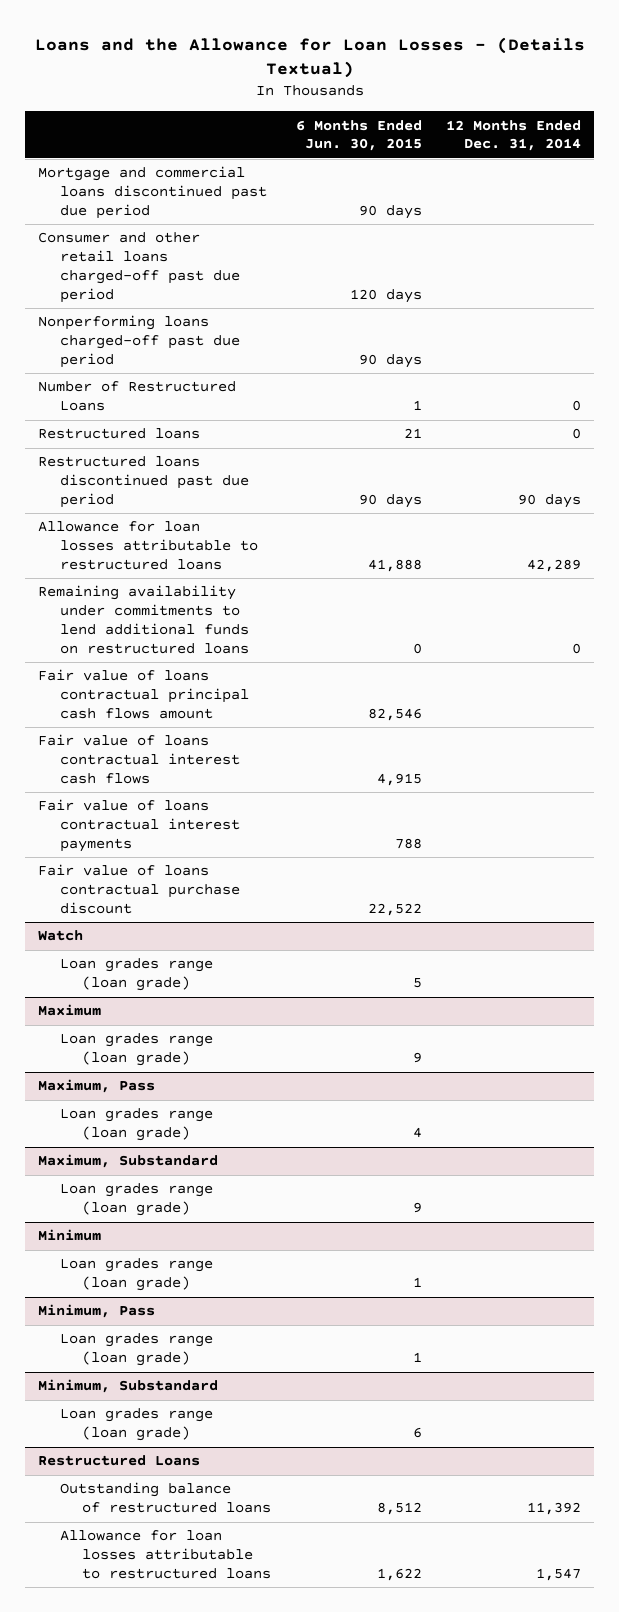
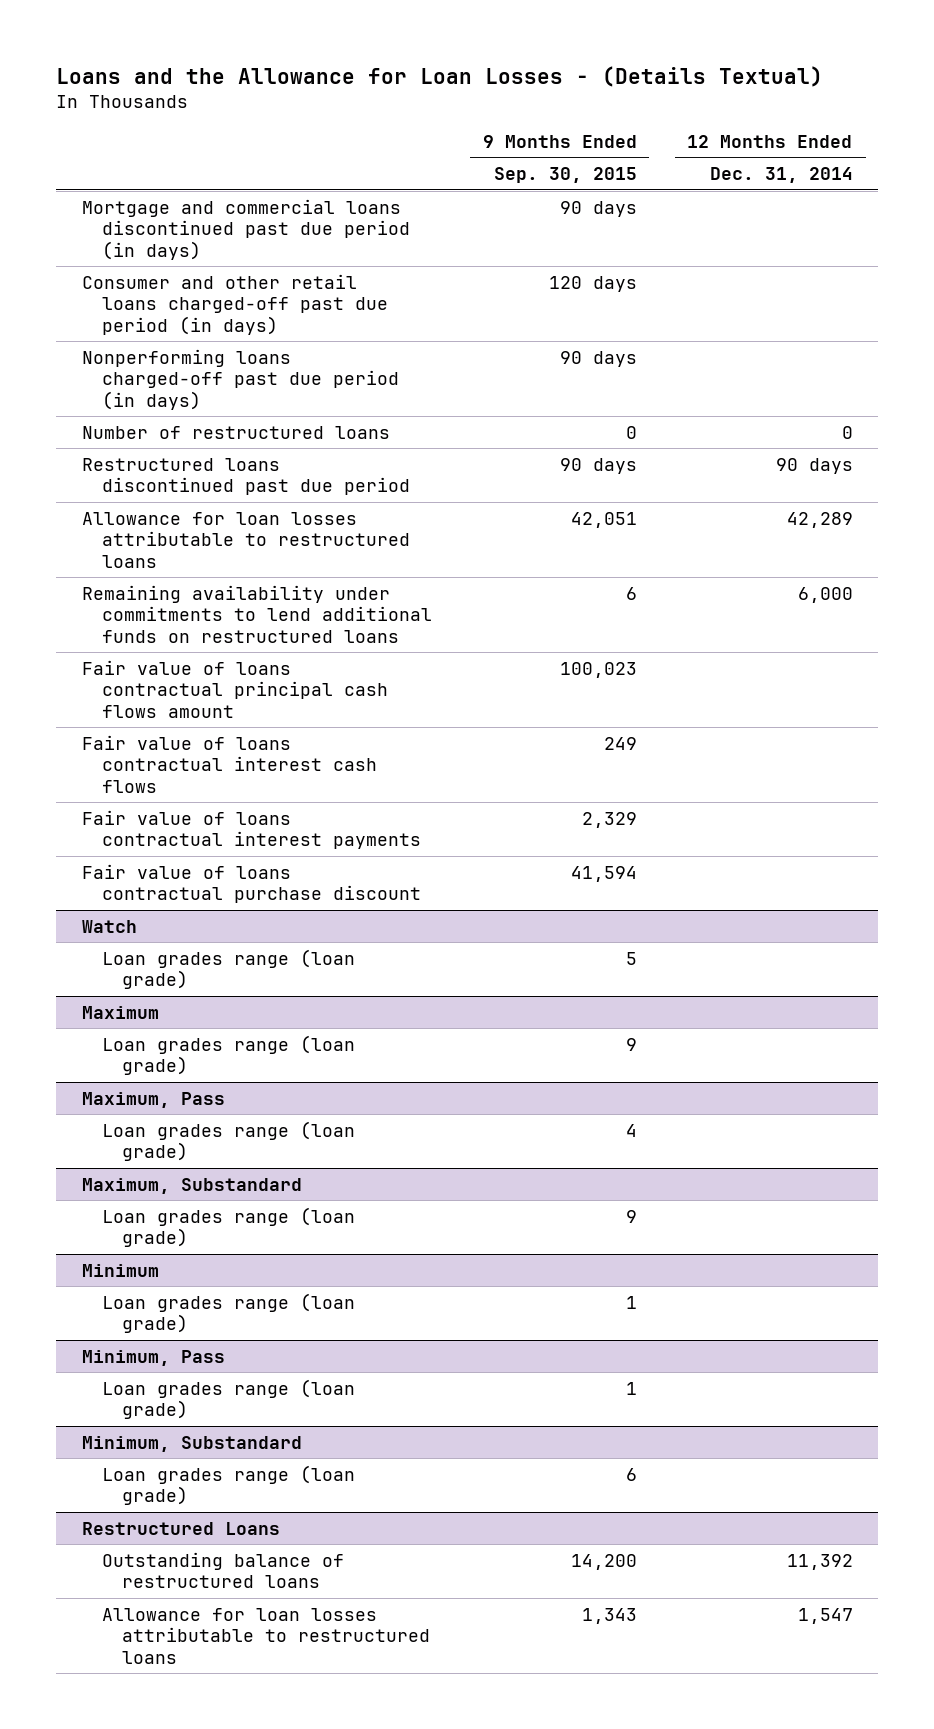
- | 6 Months Ended Jun. 30, 2015 | 12 Months Ended Dec. 31, 2014
+ | 9 Months Ended Sep. 30, 2015 | 12 Months Ended Dec. 31, 2014
- Mortgage and commercial loans discontinued past due period | 90 days |
- Consumer and other retail loans charged-off past due period | 120 days |
- Nonperforming loans charged-off past due period | 90 days |
- Number of Restructured Loans | 1 | 0
- Restructured loans | 21 | 0
+ Mortgage and commercial loans discontinued past due period (in days) | 90 days |
+ Consumer and other retail loans charged-off past due period (in days) | 120 days |
+ Nonperforming loans charged-off past due period (in days) | 90 days |
+ Number of restructured loans | 0 | 0
- Remaining availability under commitments to lend additional funds on restructured loans | 0 | 0
+ Remaining availability under commitments to lend additional funds on restructured loans | 6 | 6,000

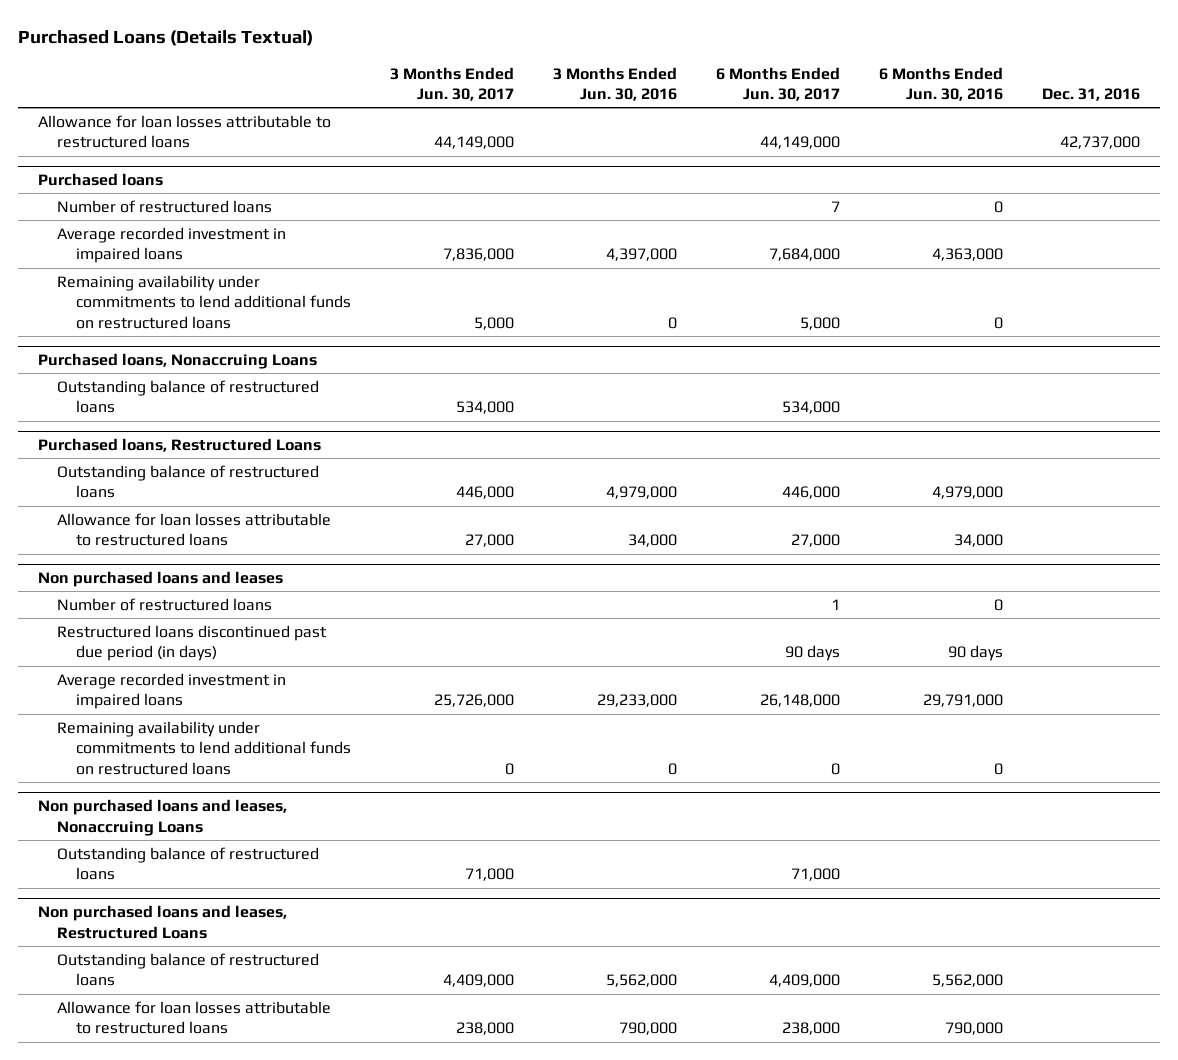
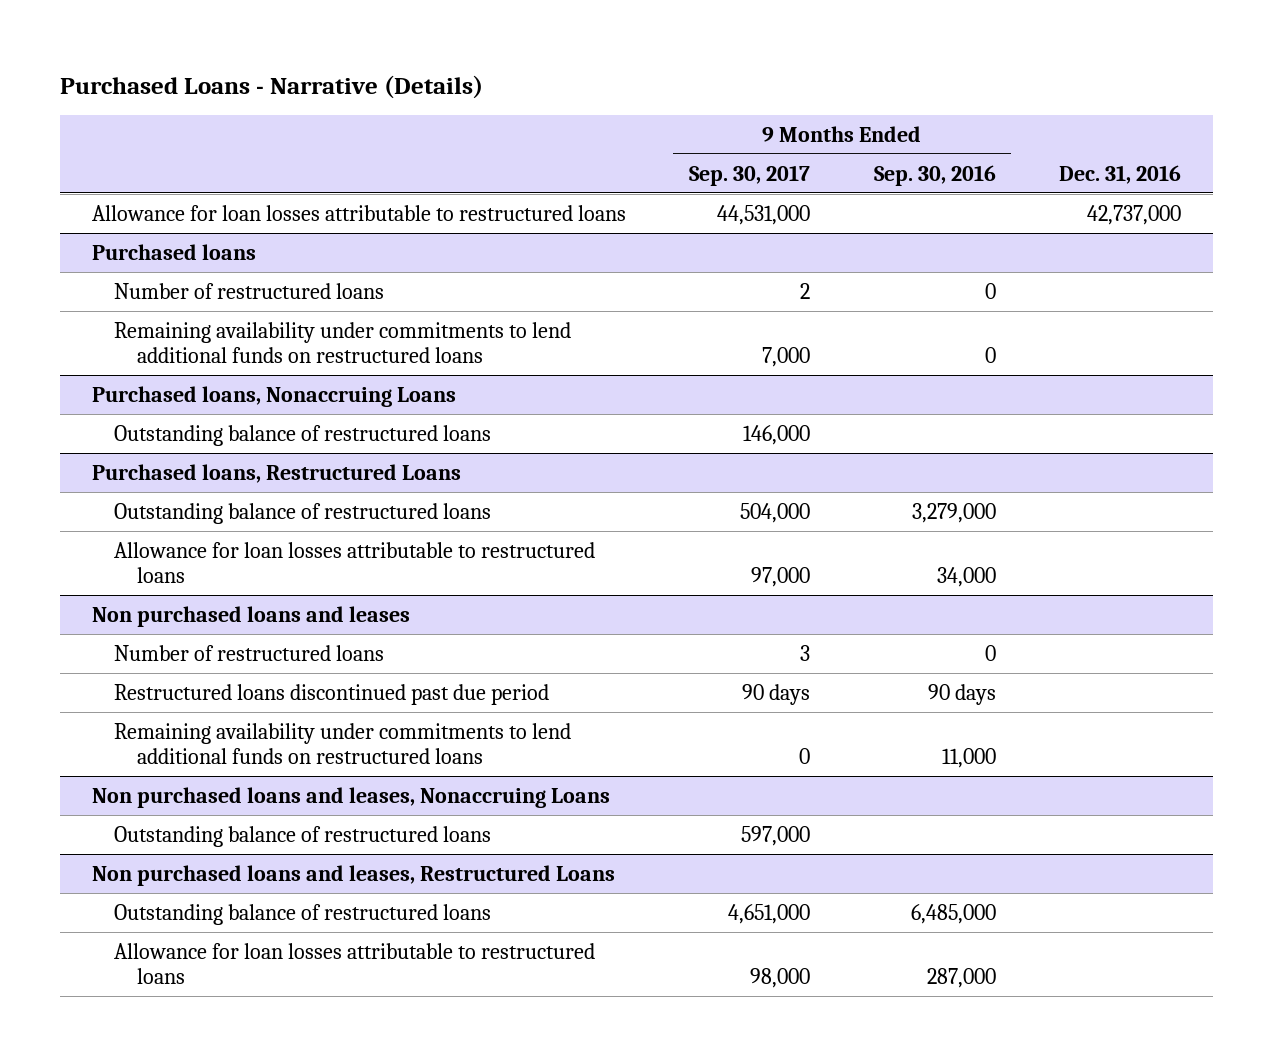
- Purchased Loans (Details Textual)
+ Purchased Loans - Narrative (Details)
- | 3 Months Ended Jun. 30, 2017 | 3 Months Ended Jun. 30, 2016 | 6 Months Ended Jun. 30, 2017 | 6 Months Ended Jun. 30, 2016 | Dec. 31, 2016
+ | 9 Months Ended Sep. 30, 2017 | 9 Months Ended Sep. 30, 2016 | Dec. 31, 2016
@ Purchased loans
- Average recorded investment in impaired loans | 7,836,000 | 4,397,000 | 7,684,000 | 4,363,000 |
@ Non purchased loans and leases
- Restructured loans discontinued past due period (in days) | | | 90 days | 90 days |
- Average recorded investment in impaired loans | 25,726,000 | 29,233,000 | 26,148,000 | 29,791,000 |
+ Restructured loans discontinued past due period | 90 days | 90 days |

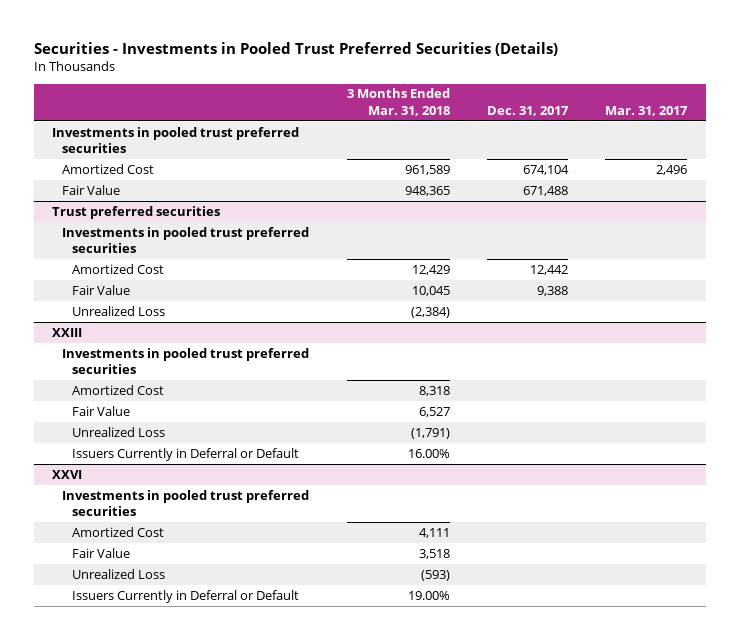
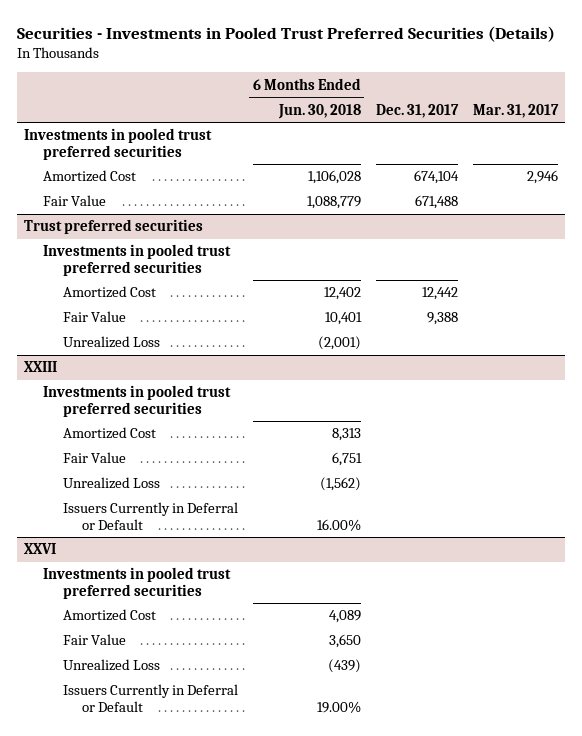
- | 3 Months Ended Mar. 31, 2018 | Dec. 31, 2017 | Mar. 31, 2017
+ | 6 Months Ended Jun. 30, 2018 | Dec. 31, 2017 | Mar. 31, 2017
- Amortized Cost | 961,589 | 674,104 | 2,496
+ Amortized Cost | 1,106,028 | 674,104 | 2,946

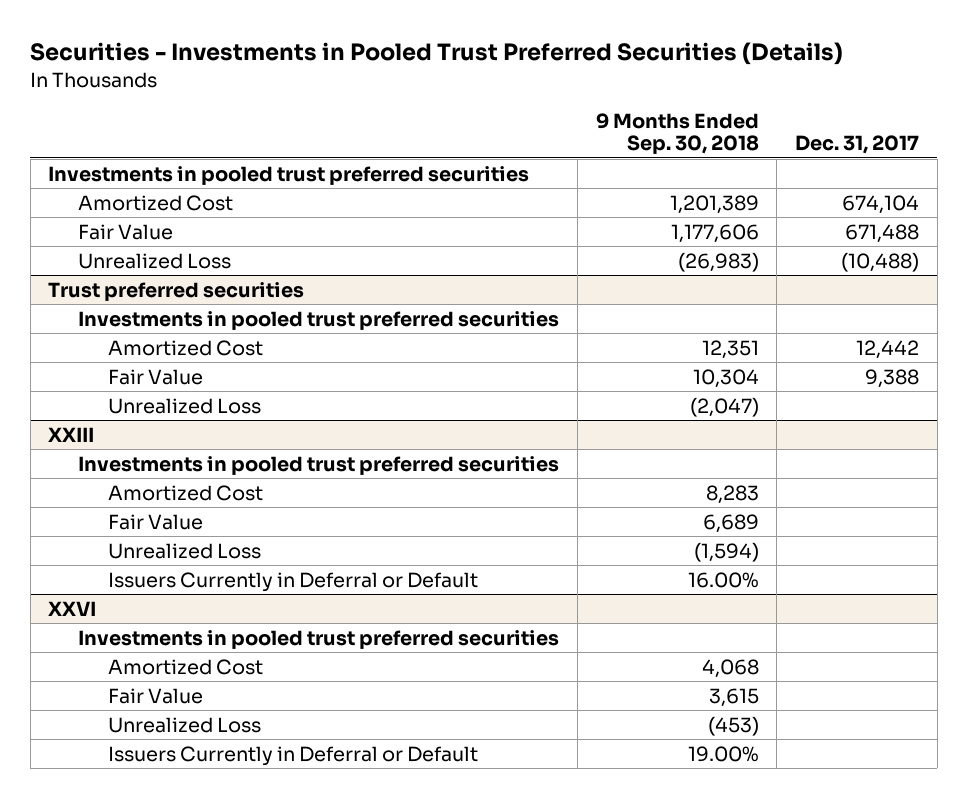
- | 6 Months Ended Jun. 30, 2018 | Dec. 31, 2017 | Mar. 31, 2017
+ | 9 Months Ended Sep. 30, 2018 | Dec. 31, 2017
+ Unrealized Loss | (26,983) | (10,488)

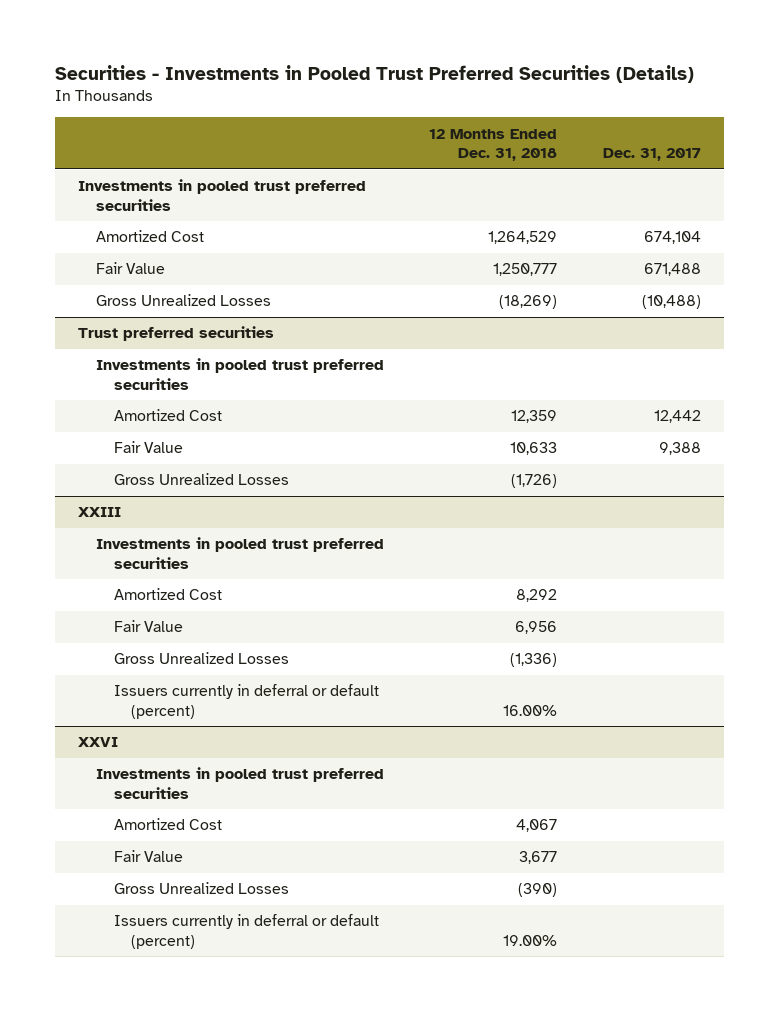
- | 9 Months Ended Sep. 30, 2018 | Dec. 31, 2017
+ | 12 Months Ended Dec. 31, 2018 | Dec. 31, 2017
- Unrealized Loss | (26,983) | (10,488)
+ Gross Unrealized Losses | (18,269) | (10,488)
@ Trust preferred securities
- Unrealized Loss | (2,047) |
+ Gross Unrealized Losses | (1,726) |
@ XXIII
- Unrealized Loss | (1,594) |
- Issuers Currently in Deferral or Default | 16.00% |
+ Gross Unrealized Losses | (1,336) |
+ Issuers currently in deferral or default (percent) | 16.00% |
@ XXVI
- Unrealized Loss | (453) |
- Issuers Currently in Deferral or Default | 19.00% |
+ Gross Unrealized Losses | (390) |
+ Issuers currently in deferral or default (percent) | 19.00% |

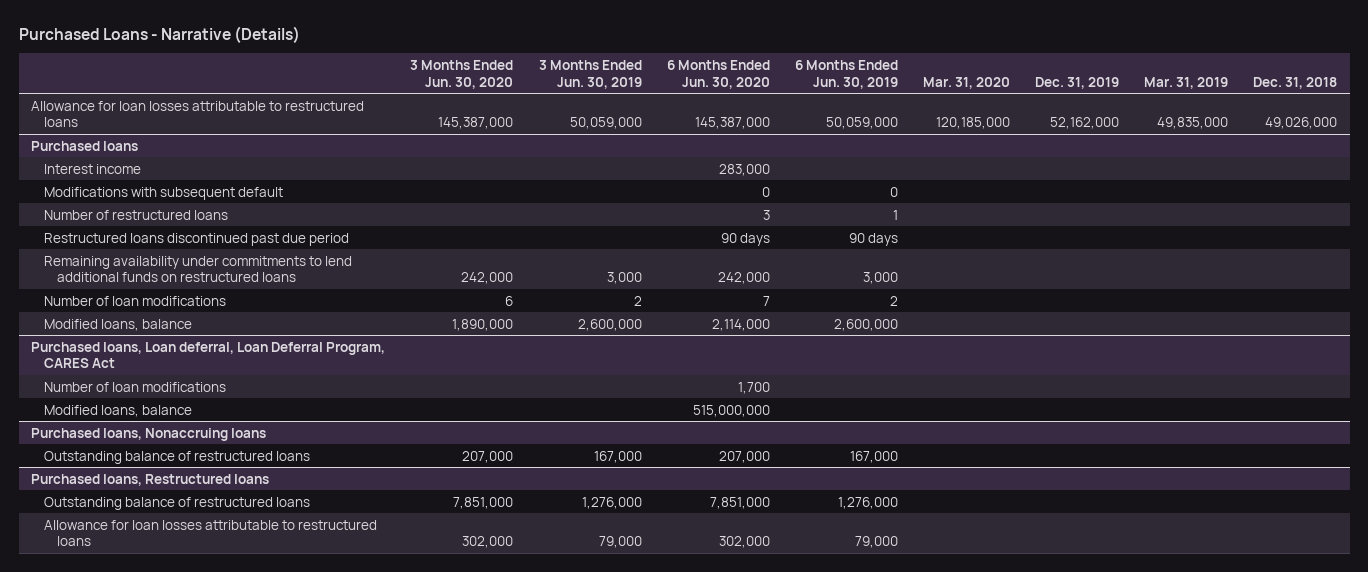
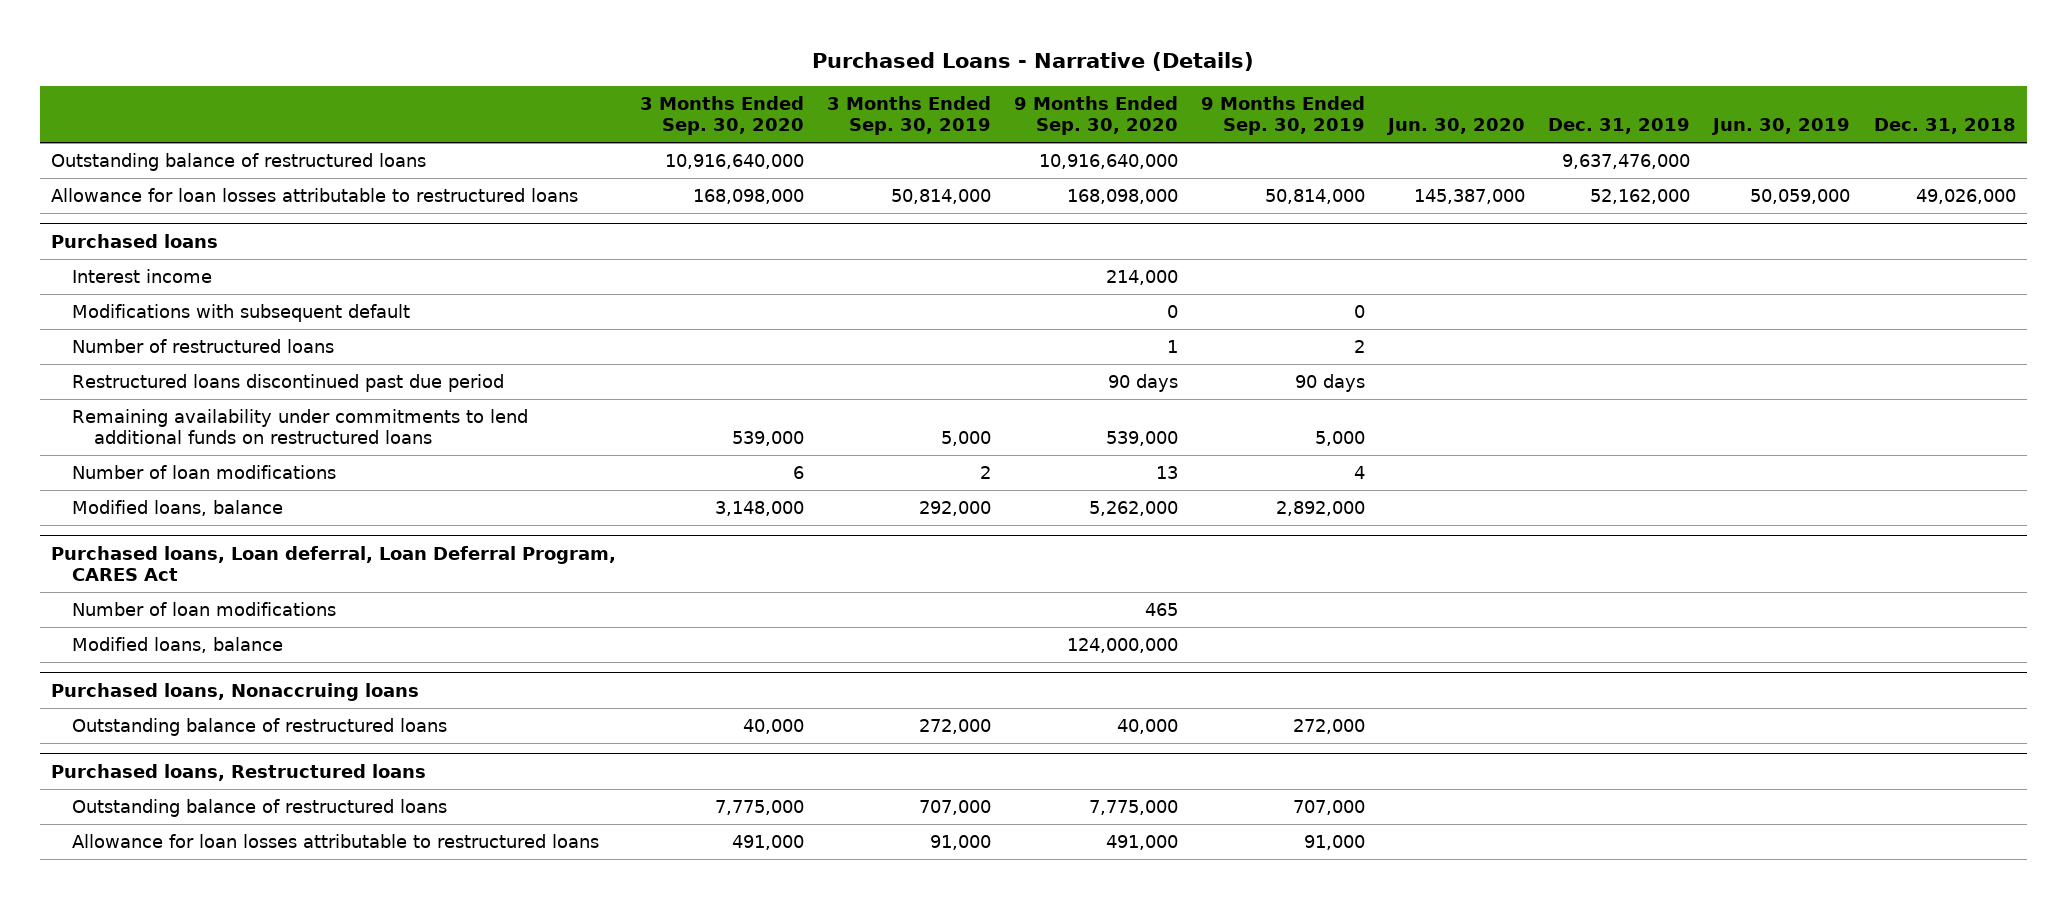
- | 3 Months Ended Jun. 30, 2020 | 3 Months Ended Jun. 30, 2019 | 6 Months Ended Jun. 30, 2020 | 6 Months Ended Jun. 30, 2019 | Mar. 31, 2020 | Dec. 31, 2019 | Mar. 31, 2019 | Dec. 31, 2018
+ | 3 Months Ended Sep. 30, 2020 | 3 Months Ended Sep. 30, 2019 | 9 Months Ended Sep. 30, 2020 | 9 Months Ended Sep. 30, 2019 | Jun. 30, 2020 | Dec. 31, 2019 | Jun. 30, 2019 | Dec. 31, 2018
+ Outstanding balance of restructured loans | 10,916,640,000 | | 10,916,640,000 | | | 9,637,476,000 | |

